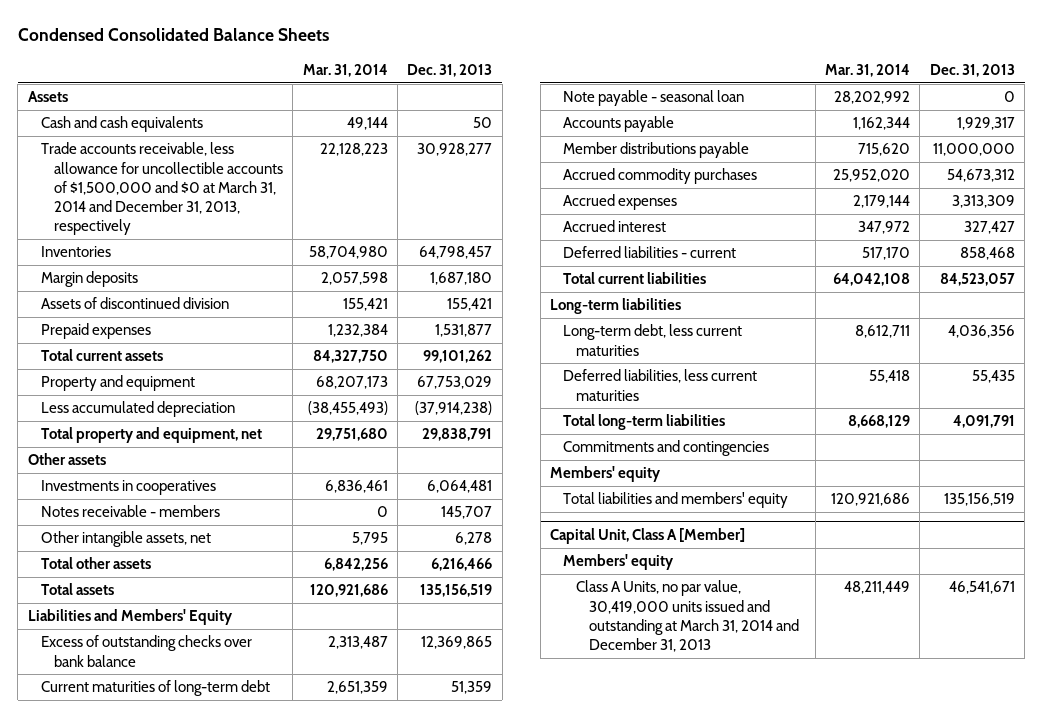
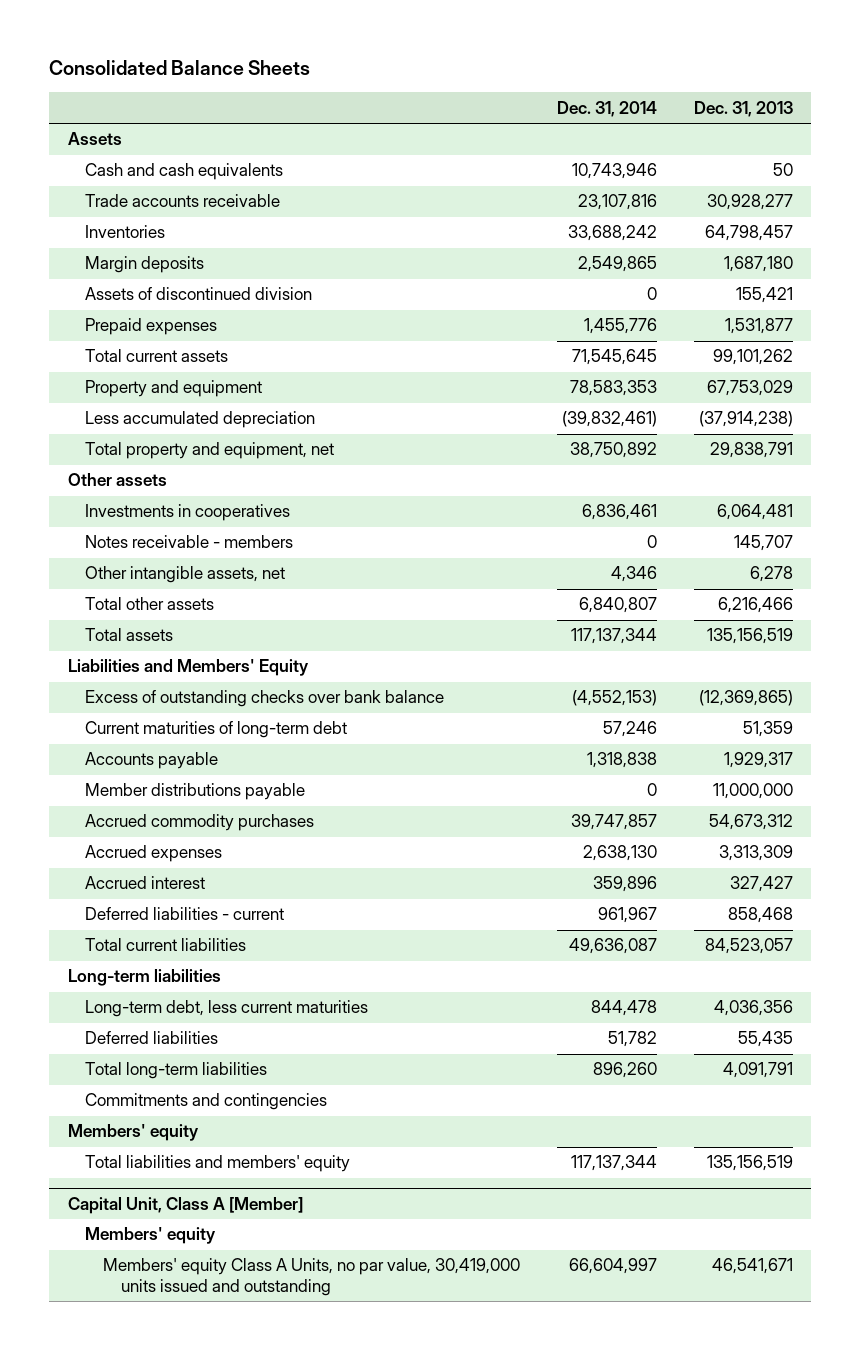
- Condensed Consolidated Balance Sheets
+ Consolidated Balance Sheets
- | Mar. 31, 2014 | Dec. 31, 2013
+ | Dec. 31, 2014 | Dec. 31, 2013
- Trade accounts receivable, less allowance for uncollectible accounts of $1,500,000 and $0 at March 31, 2014 and December 31, 2013, respectively | 22,128,223 | 30,928,277
+ Trade accounts receivable | 23,107,816 | 30,928,277
- Excess of outstanding checks over bank balance | 2,313,487 | 12,369,865
+ Excess of outstanding checks over bank balance | (4,552,153) | (12,369,865)
- Note payable - seasonal loan | 28,202,992 | 0
- Deferred liabilities, less current maturities | 55,418 | 55,435
+ Deferred liabilities | 51,782 | 55,435
@ Capital Unit, Class A [Member]
- Class A Units, no par value, 30,419,000 units issued and outstanding at March 31, 2014 and December 31, 2013 | 48,211,449 | 46,541,671
+ Members' equity Class A Units, no par value, 30,419,000 units issued and outstanding | 66,604,997 | 46,541,671

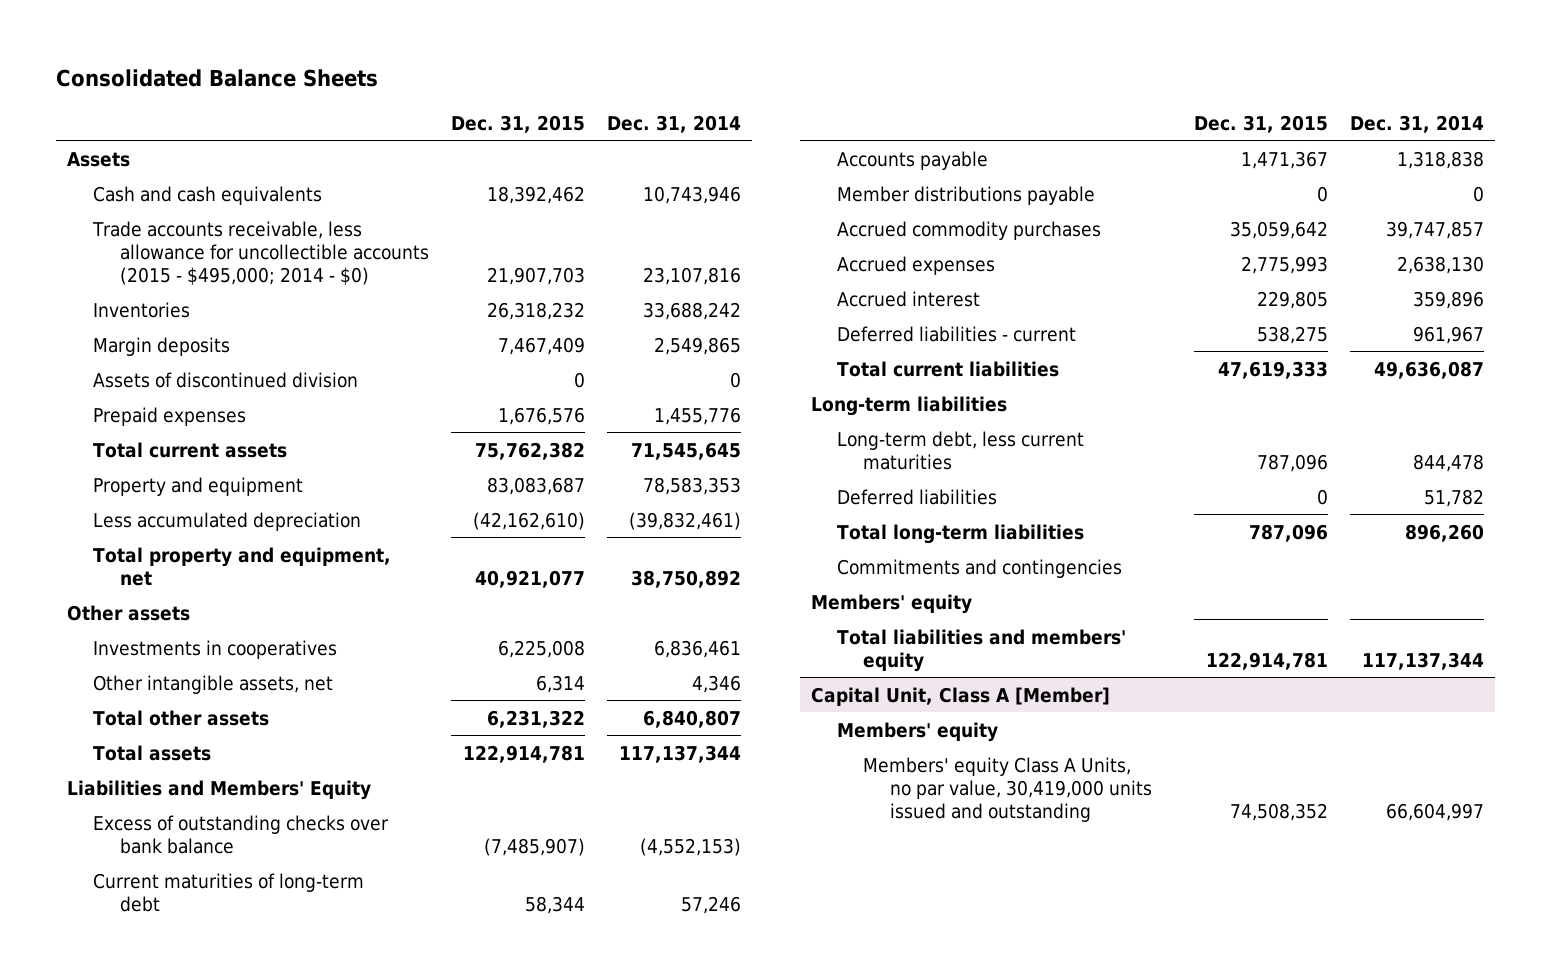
- | Dec. 31, 2014 | Dec. 31, 2013
+ | Dec. 31, 2015 | Dec. 31, 2014
- Trade accounts receivable | 23,107,816 | 30,928,277
+ Trade accounts receivable, less allowance for uncollectible accounts (2015 - $495,000; 2014 - $0) | 21,907,703 | 23,107,816
- Notes receivable - members | 0 | 145,707

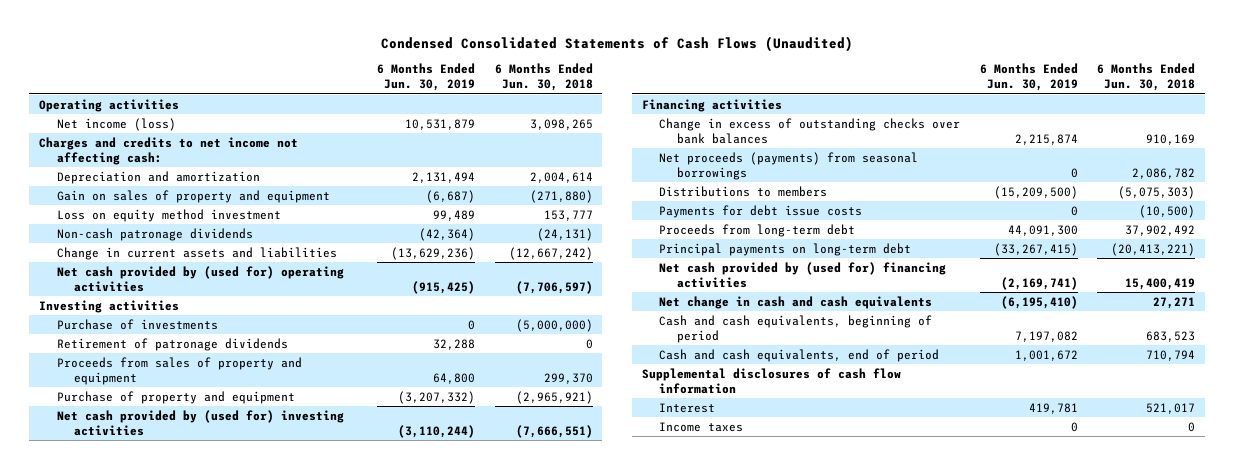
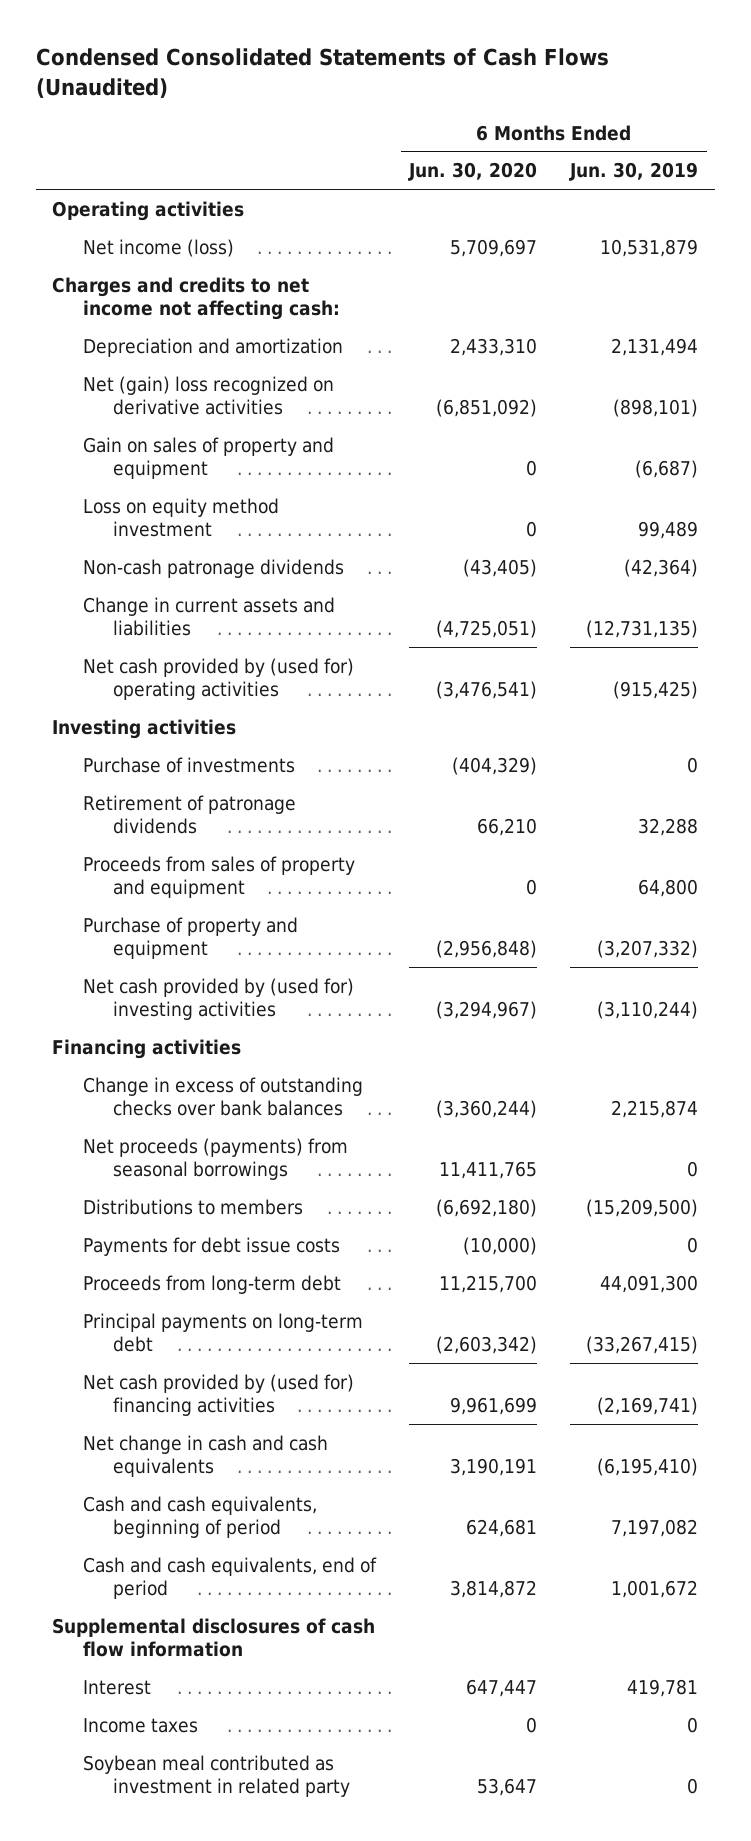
- | 6 Months Ended Jun. 30, 2019 | 6 Months Ended Jun. 30, 2018
+ | 6 Months Ended Jun. 30, 2020 | 6 Months Ended Jun. 30, 2019
+ Net (gain) loss recognized on derivative activities | (6,851,092) | (898,101)
- Change in current assets and liabilities | (13,629,236) | (12,667,242)
+ Change in current assets and liabilities | (4,725,051) | (12,731,135)
+ Soybean meal contributed as investment in related party | 53,647 | 0

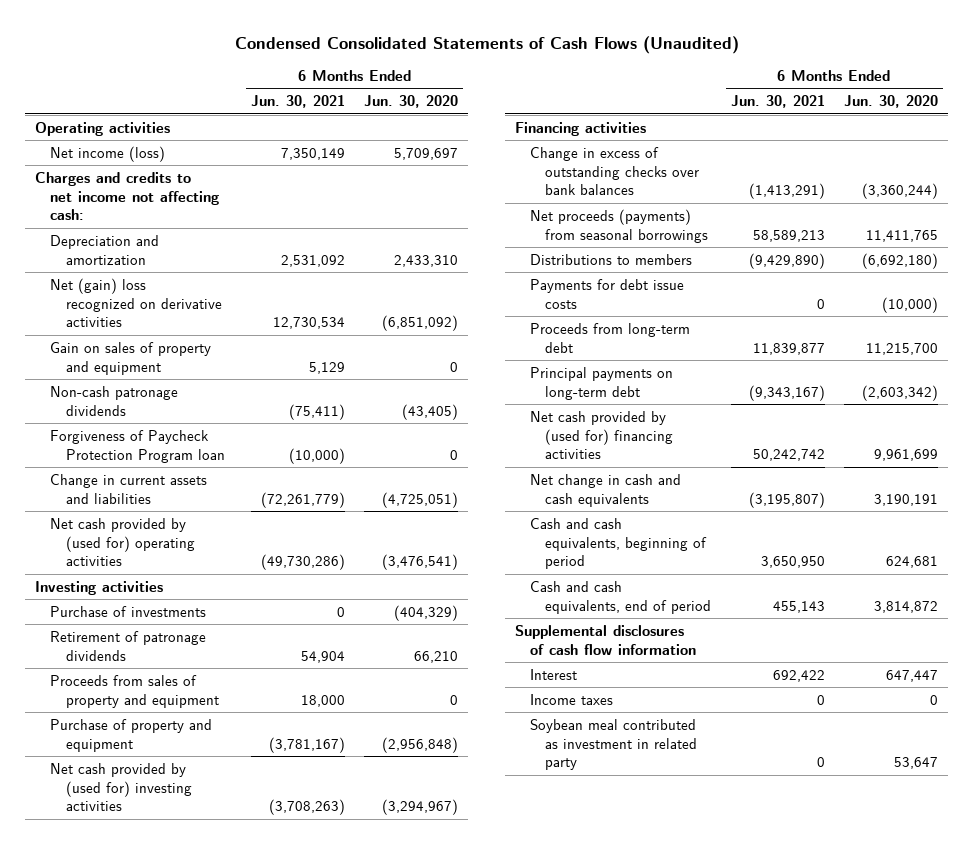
- | 6 Months Ended Jun. 30, 2020 | 6 Months Ended Jun. 30, 2019
+ | 6 Months Ended Jun. 30, 2021 | 6 Months Ended Jun. 30, 2020
- Loss on equity method investment | 0 | 99,489
+ Forgiveness of Paycheck Protection Program loan | (10,000) | 0

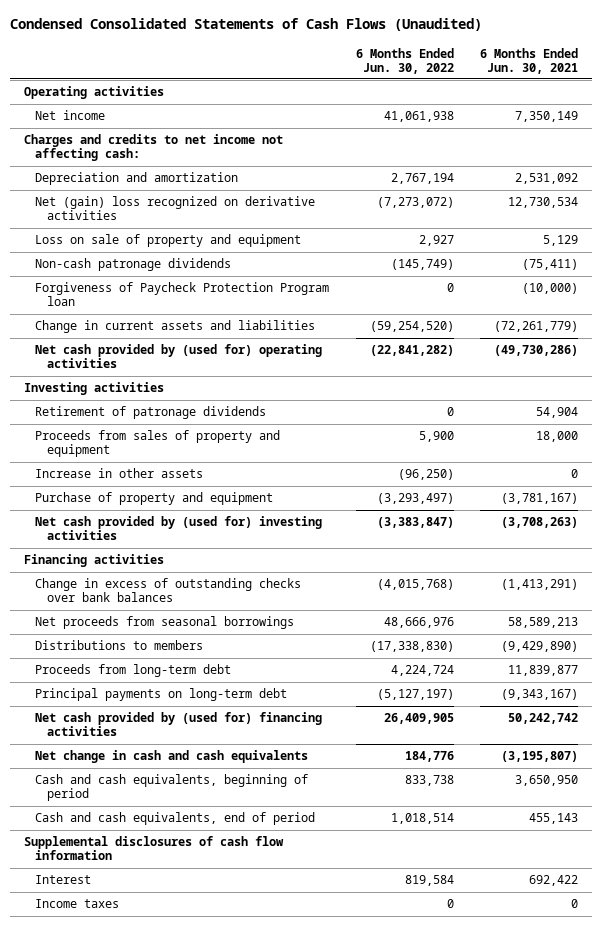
- | 6 Months Ended Jun. 30, 2021 | 6 Months Ended Jun. 30, 2020
+ | 6 Months Ended Jun. 30, 2022 | 6 Months Ended Jun. 30, 2021
- Net income (loss) | 7,350,149 | 5,709,697
+ Net income | 41,061,938 | 7,350,149
- Gain on sales of property and equipment | 5,129 | 0
+ Loss on sale of property and equipment | 2,927 | 5,129
- Purchase of investments | 0 | (404,329)
+ Increase in other assets | (96,250) | 0
- Net proceeds (payments) from seasonal borrowings | 58,589,213 | 11,411,765
+ Net proceeds from seasonal borrowings | 48,666,976 | 58,589,213
- Payments for debt issue costs | 0 | (10,000)
- Soybean meal contributed as investment in related party | 0 | 53,647

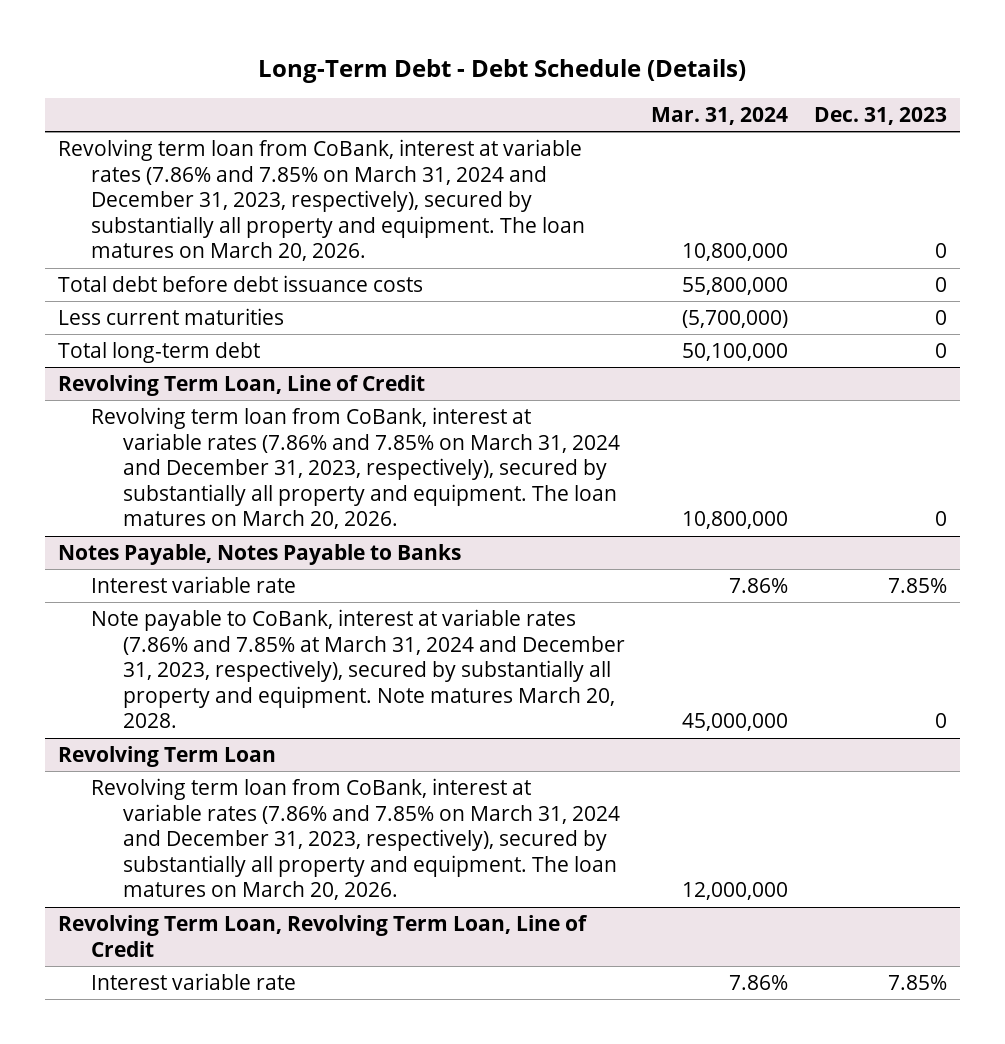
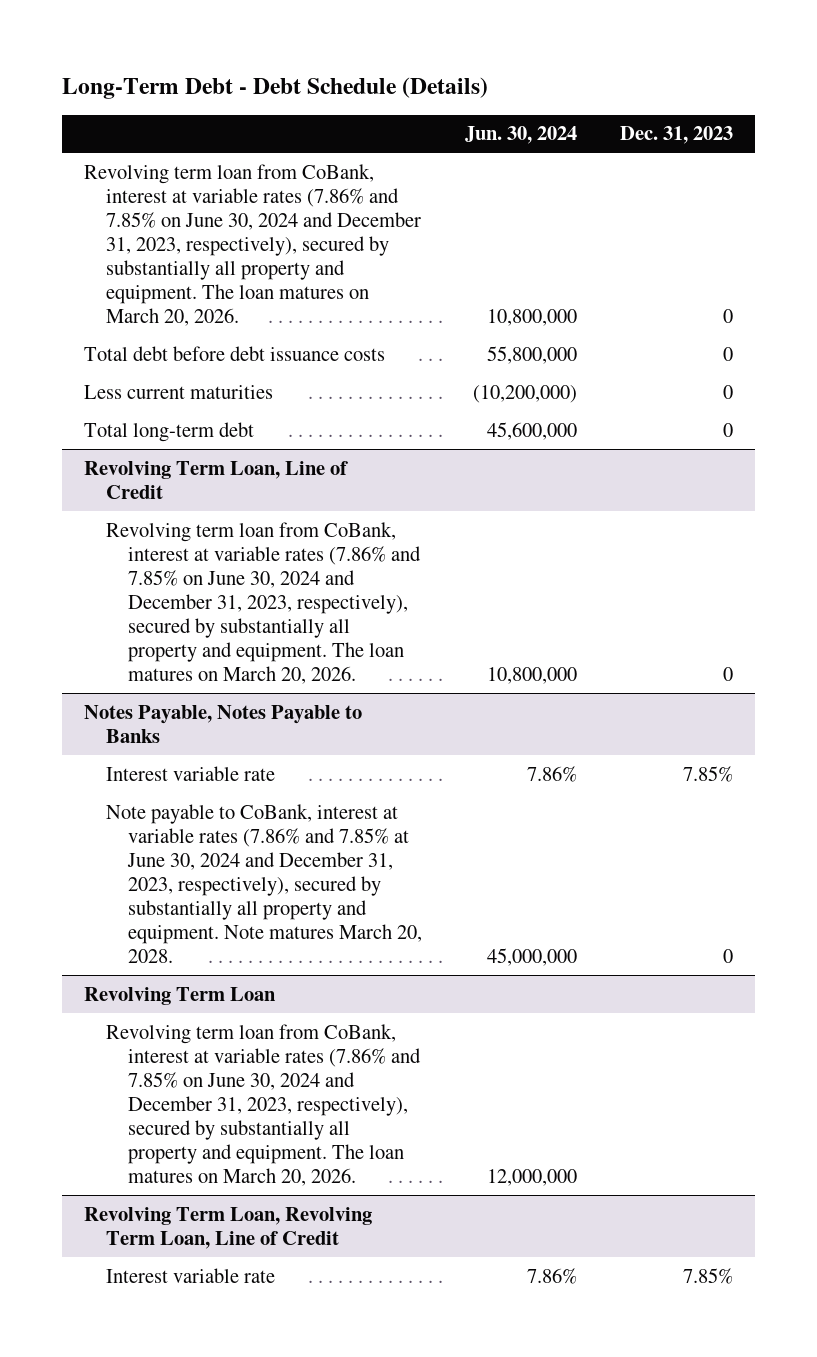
- | Mar. 31, 2024 | Dec. 31, 2023
+ | Jun. 30, 2024 | Dec. 31, 2023
- Revolving term loan from CoBank, interest at variable rates (7.86% and 7.85% on March 31, 2024 and December 31, 2023, respectively), secured by substantially all property and equipment. The loan matures on March 20, 2026. | 10,800,000 | 0
+ Revolving term loan from CoBank, interest at variable rates (7.86% and 7.85% on June 30, 2024 and December 31, 2023, respectively), secured by substantially all property and equipment. The loan matures on March 20, 2026. | 10,800,000 | 0
@ Revolving Term Loan, Line of Credit
- Revolving term loan from CoBank, interest at variable rates (7.86% and 7.85% on March 31, 2024 and December 31, 2023, respectively), secured by substantially all property and equipment. The loan matures on March 20, 2026. | 10,800,000 | 0
+ Revolving term loan from CoBank, interest at variable rates (7.86% and 7.85% on June 30, 2024 and December 31, 2023, respectively), secured by substantially all property and equipment. The loan matures on March 20, 2026. | 10,800,000 | 0
@ Notes Payable, Notes Payable to Banks
- Note payable to CoBank, interest at variable rates (7.86% and 7.85% at March 31, 2024 and December 31, 2023, respectively), secured by substantially all property and equipment. Note matures March 20, 2028. | 45,000,000 | 0
+ Note payable to CoBank, interest at variable rates (7.86% and 7.85% at June 30, 2024 and December 31, 2023, respectively), secured by substantially all property and equipment. Note matures March 20, 2028. | 45,000,000 | 0
@ Revolving Term Loan
- Revolving term loan from CoBank, interest at variable rates (7.86% and 7.85% on March 31, 2024 and December 31, 2023, respectively), secured by substantially all property and equipment. The loan matures on March 20, 2026. | 12,000,000 |
+ Revolving term loan from CoBank, interest at variable rates (7.86% and 7.85% on June 30, 2024 and December 31, 2023, respectively), secured by substantially all property and equipment. The loan matures on March 20, 2026. | 12,000,000 |

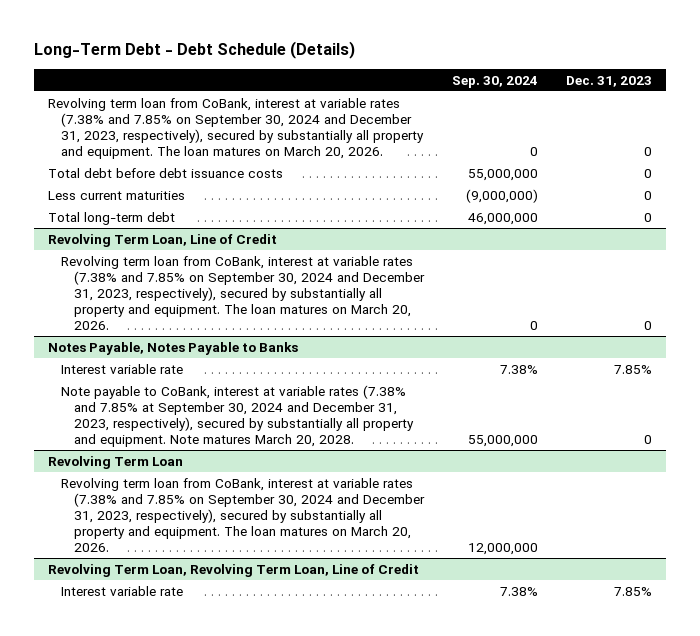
- | Jun. 30, 2024 | Dec. 31, 2023
+ | Sep. 30, 2024 | Dec. 31, 2023
- Revolving term loan from CoBank, interest at variable rates (7.86% and 7.85% on June 30, 2024 and December 31, 2023, respectively), secured by substantially all property and equipment. The loan matures on March 20, 2026. | 10,800,000 | 0
+ Revolving term loan from CoBank, interest at variable rates (7.38% and 7.85% on September 30, 2024 and December 31, 2023, respectively), secured by substantially all property and equipment. The loan matures on March 20, 2026. | 0 | 0
@ Revolving Term Loan, Line of Credit
- Revolving term loan from CoBank, interest at variable rates (7.86% and 7.85% on June 30, 2024 and December 31, 2023, respectively), secured by substantially all property and equipment. The loan matures on March 20, 2026. | 10,800,000 | 0
+ Revolving term loan from CoBank, interest at variable rates (7.38% and 7.85% on September 30, 2024 and December 31, 2023, respectively), secured by substantially all property and equipment. The loan matures on March 20, 2026. | 0 | 0
@ Notes Payable, Notes Payable to Banks
- Note payable to CoBank, interest at variable rates (7.86% and 7.85% at June 30, 2024 and December 31, 2023, respectively), secured by substantially all property and equipment. Note matures March 20, 2028. | 45,000,000 | 0
+ Note payable to CoBank, interest at variable rates (7.38% and 7.85% at September 30, 2024 and December 31, 2023, respectively), secured by substantially all property and equipment. Note matures March 20, 2028. | 55,000,000 | 0
@ Revolving Term Loan
- Revolving term loan from CoBank, interest at variable rates (7.86% and 7.85% on June 30, 2024 and December 31, 2023, respectively), secured by substantially all property and equipment. The loan matures on March 20, 2026. | 12,000,000 |
+ Revolving term loan from CoBank, interest at variable rates (7.38% and 7.85% on September 30, 2024 and December 31, 2023, respectively), secured by substantially all property and equipment. The loan matures on March 20, 2026. | 12,000,000 |

